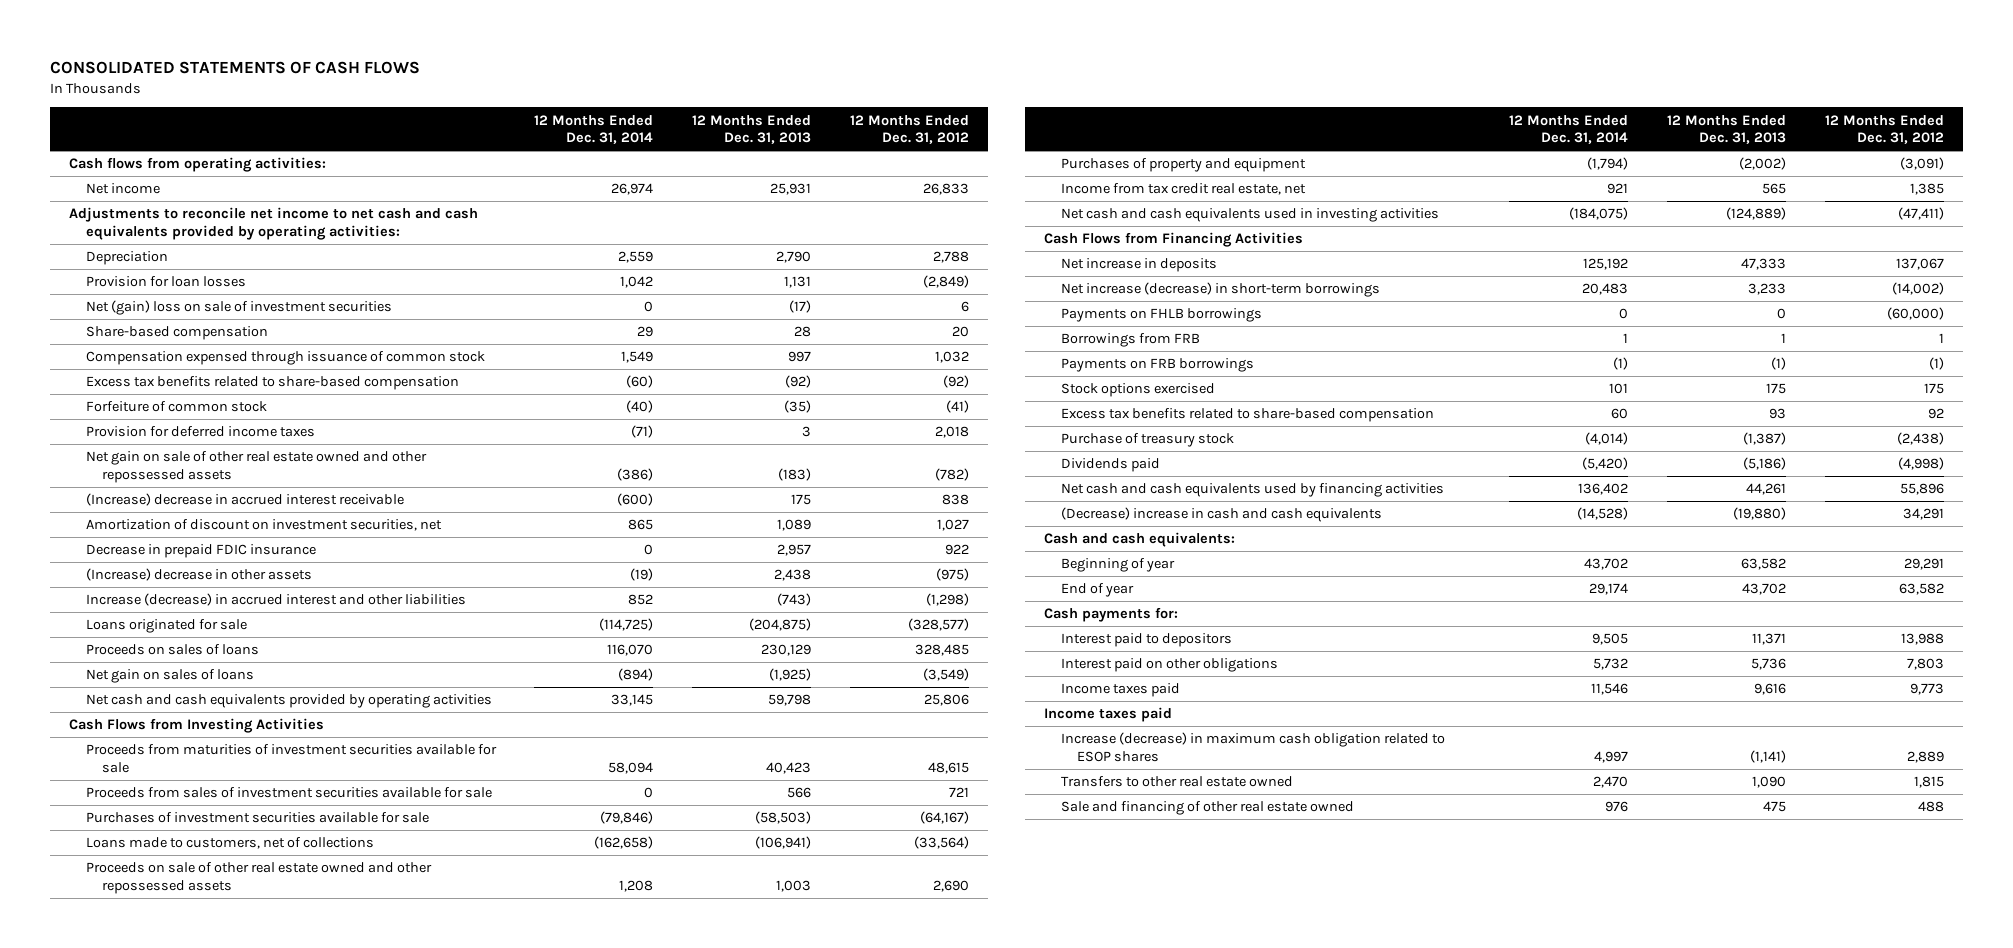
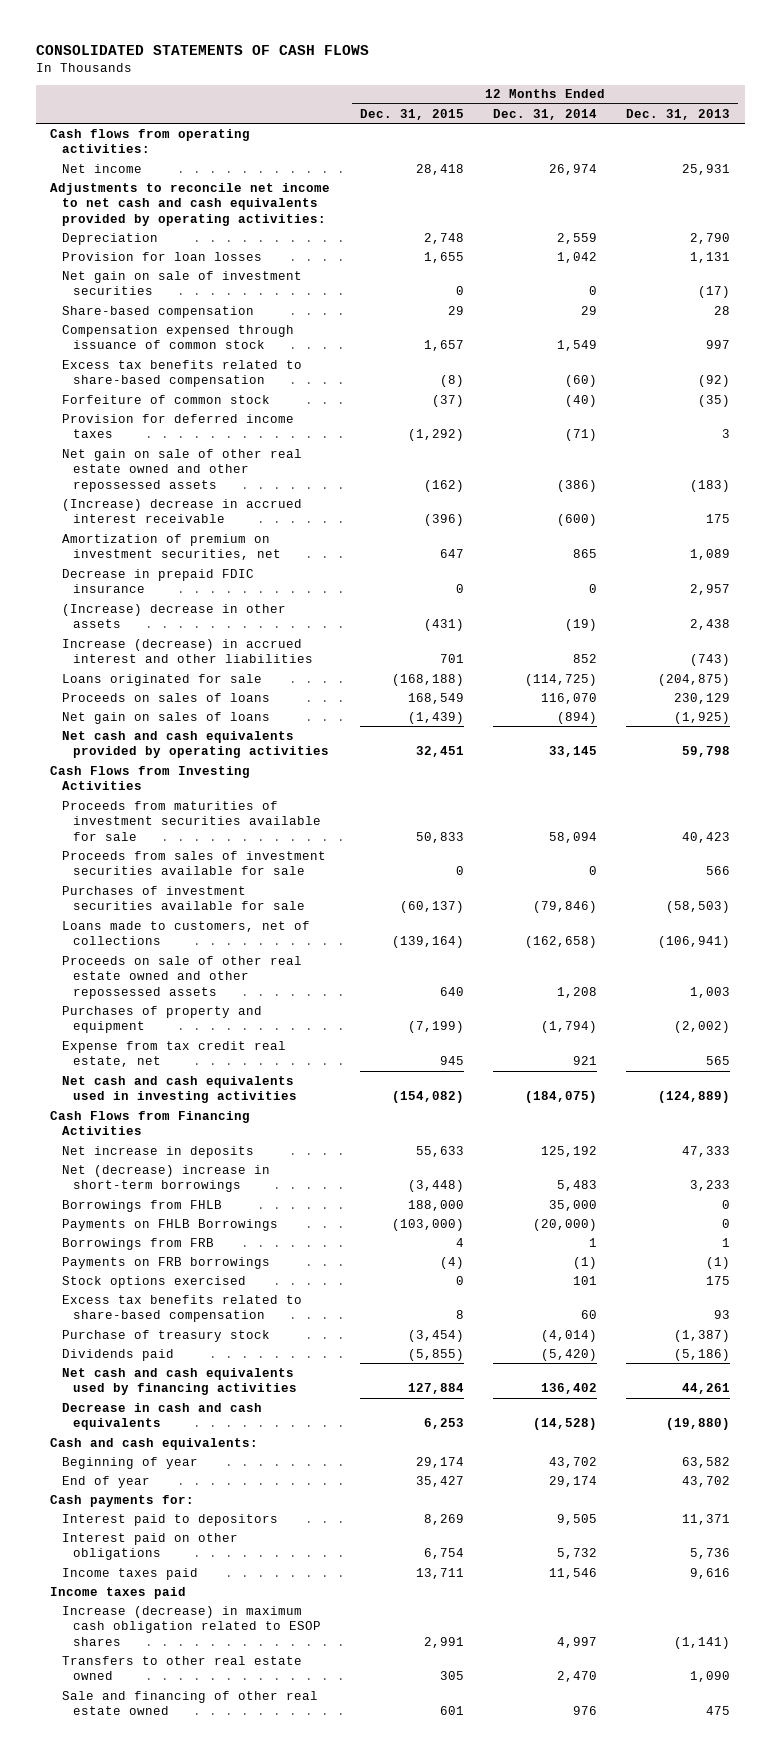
- | 12 Months Ended Dec. 31, 2014 | 12 Months Ended Dec. 31, 2013 | 12 Months Ended Dec. 31, 2012
+ | 12 Months Ended Dec. 31, 2015 | 12 Months Ended Dec. 31, 2014 | 12 Months Ended Dec. 31, 2013
- Net (gain) loss on sale of investment securities | 0 | (17) | 6
+ Net gain on sale of investment securities | 0 | 0 | (17)
- Amortization of discount on investment securities, net | 865 | 1,089 | 1,027
+ Amortization of premium on investment securities, net | 647 | 865 | 1,089
- Income from tax credit real estate, net | 921 | 565 | 1,385
+ Expense from tax credit real estate, net | 945 | 921 | 565
- Net increase (decrease) in short-term borrowings | 20,483 | 3,233 | (14,002)
- Payments on FHLB borrowings | 0 | 0 | (60,000)
+ Net (decrease) increase in short-term borrowings | (3,448) | 5,483 | 3,233
+ Borrowings from FHLB | 188,000 | 35,000 | 0
+ Payments on FHLB Borrowings | (103,000) | (20,000) | 0
- (Decrease) increase in cash and cash equivalents | (14,528) | (19,880) | 34,291
+ Decrease in cash and cash equivalents | 6,253 | (14,528) | (19,880)

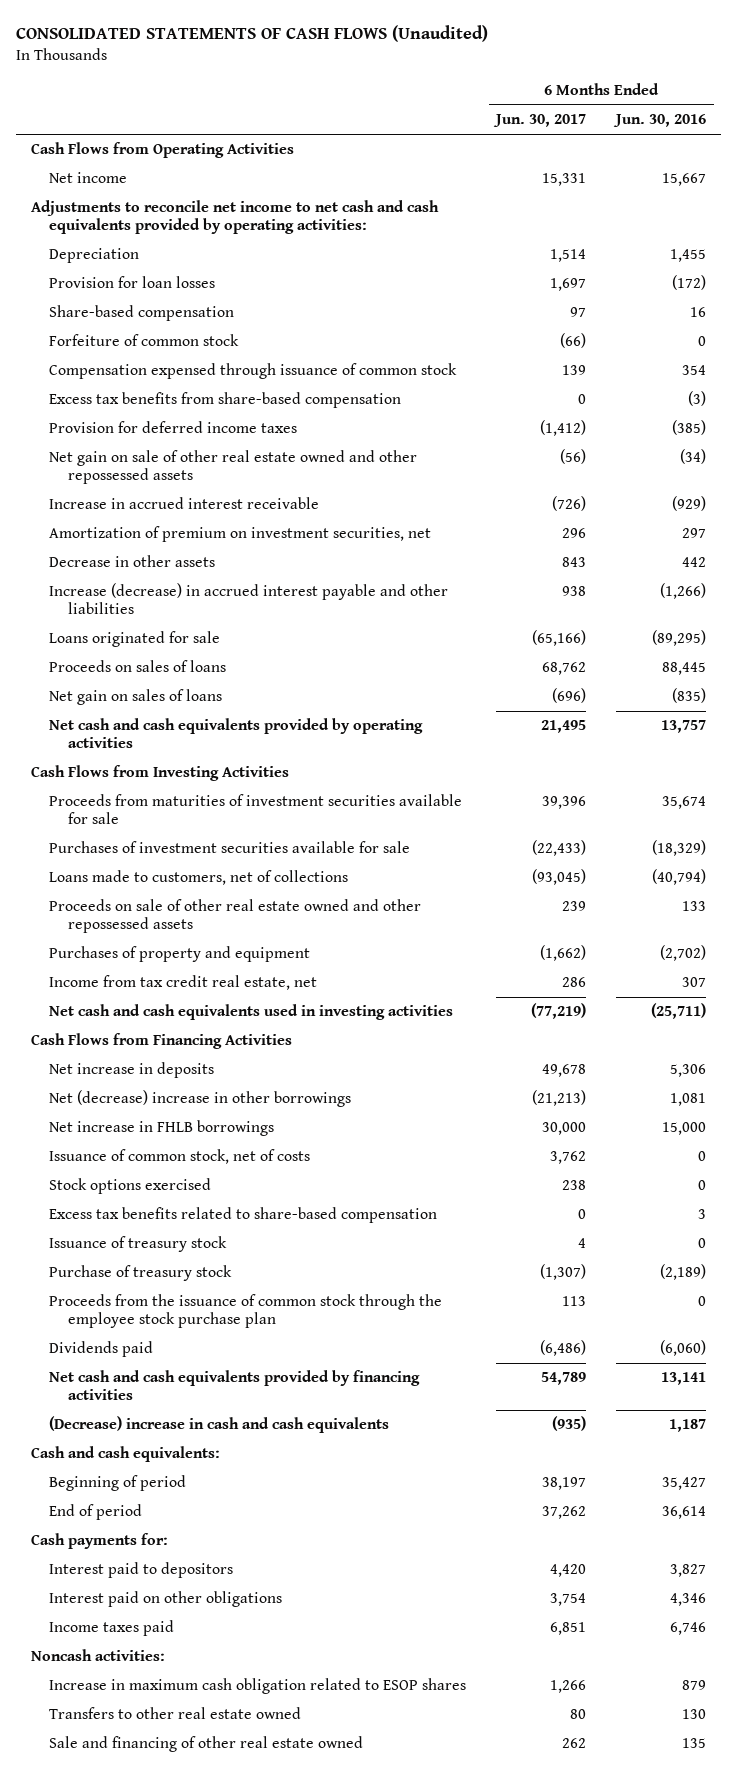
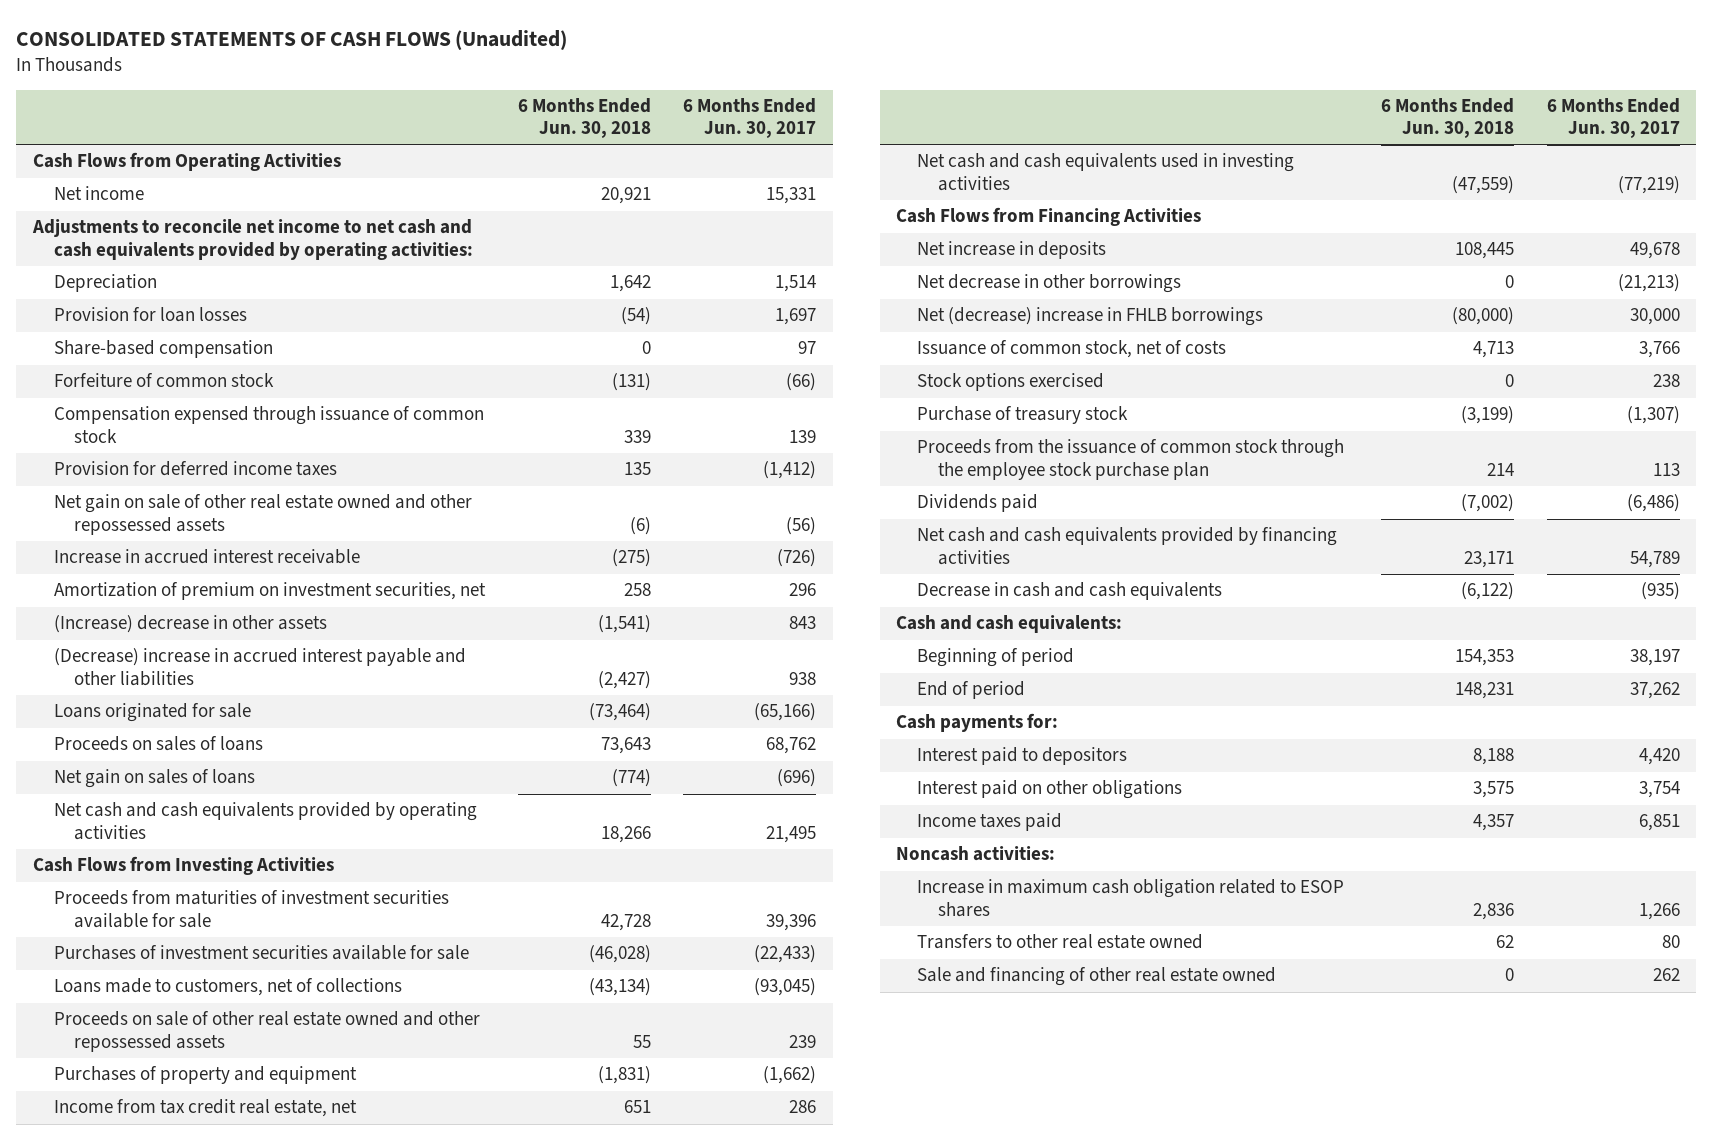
- | 6 Months Ended Jun. 30, 2017 | 6 Months Ended Jun. 30, 2016
+ | 6 Months Ended Jun. 30, 2018 | 6 Months Ended Jun. 30, 2017
- Excess tax benefits from share-based compensation | 0 | (3)
- Decrease in other assets | 843 | 442
- Increase (decrease) in accrued interest payable and other liabilities | 938 | (1,266)
+ (Increase) decrease in other assets | (1,541) | 843
+ (Decrease) increase in accrued interest payable and other liabilities | (2,427) | 938
- Net (decrease) increase in other borrowings | (21,213) | 1,081
- Net increase in FHLB borrowings | 30,000 | 15,000
- Issuance of common stock, net of costs | 3,762 | 0
+ Net decrease in other borrowings | 0 | (21,213)
+ Net (decrease) increase in FHLB borrowings | (80,000) | 30,000
+ Issuance of common stock, net of costs | 4,713 | 3,766
- Excess tax benefits related to share-based compensation | 0 | 3
- Issuance of treasury stock | 4 | 0
- (Decrease) increase in cash and cash equivalents | (935) | 1,187
+ Decrease in cash and cash equivalents | (6,122) | (935)

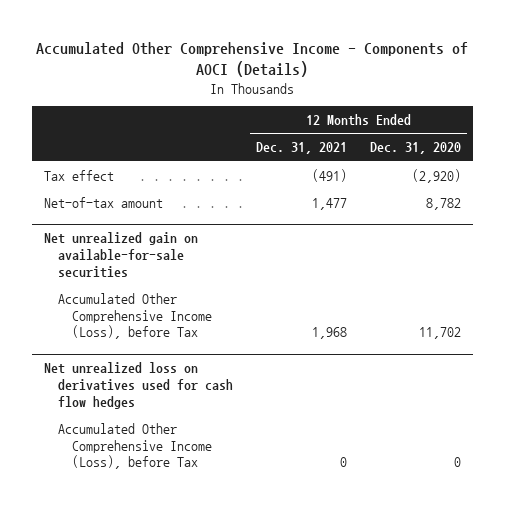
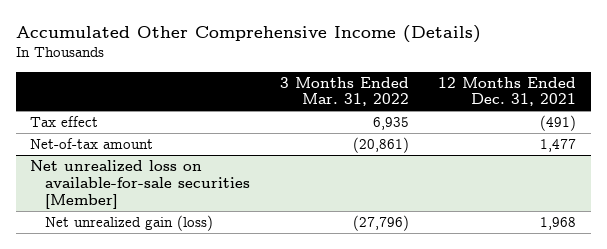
- Accumulated Other Comprehensive Income - Components of AOCI (Details)
+ Accumulated Other Comprehensive Income (Details)
- | 12 Months Ended Dec. 31, 2021 | 12 Months Ended Dec. 31, 2020
+ | 3 Months Ended Mar. 31, 2022 | 12 Months Ended Dec. 31, 2021
- Net unrealized gain on available-for-sale securities
- Accumulated Other Comprehensive Income (Loss), before Tax | 1,968 | 11,702
- Net unrealized loss on derivatives used for cash flow hedges
- Accumulated Other Comprehensive Income (Loss), before Tax | 0 | 0
+ Net unrealized loss on available-for-sale securities [Member]
+ Net unrealized gain (loss) | (27,796) | 1,968

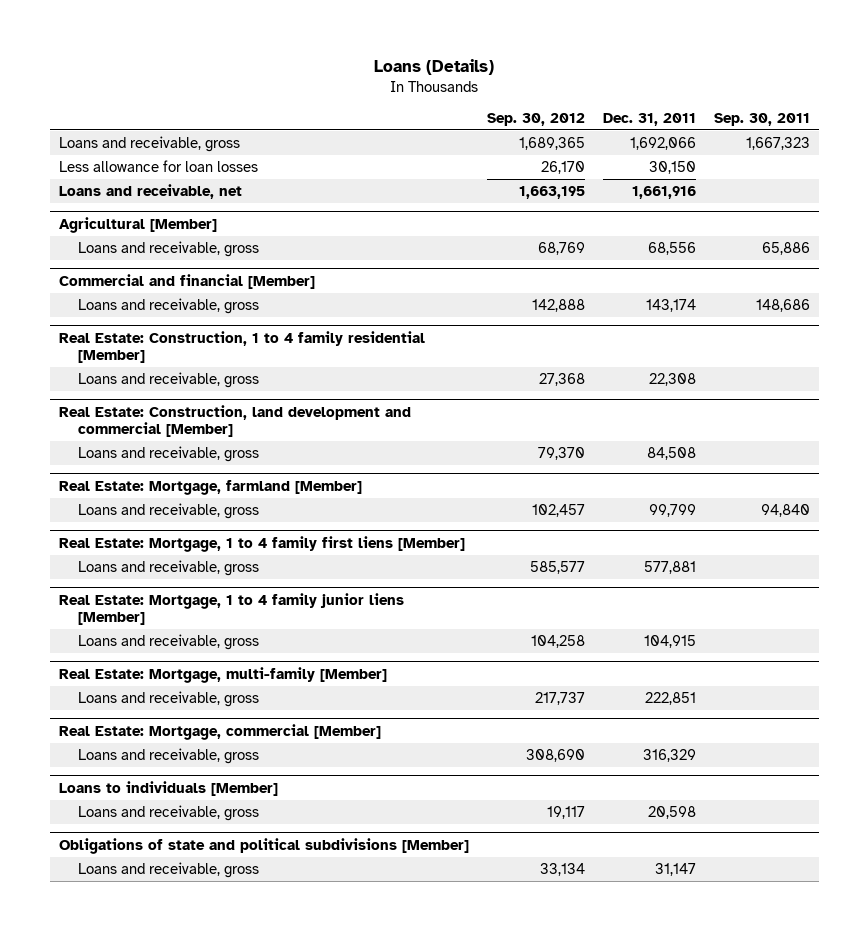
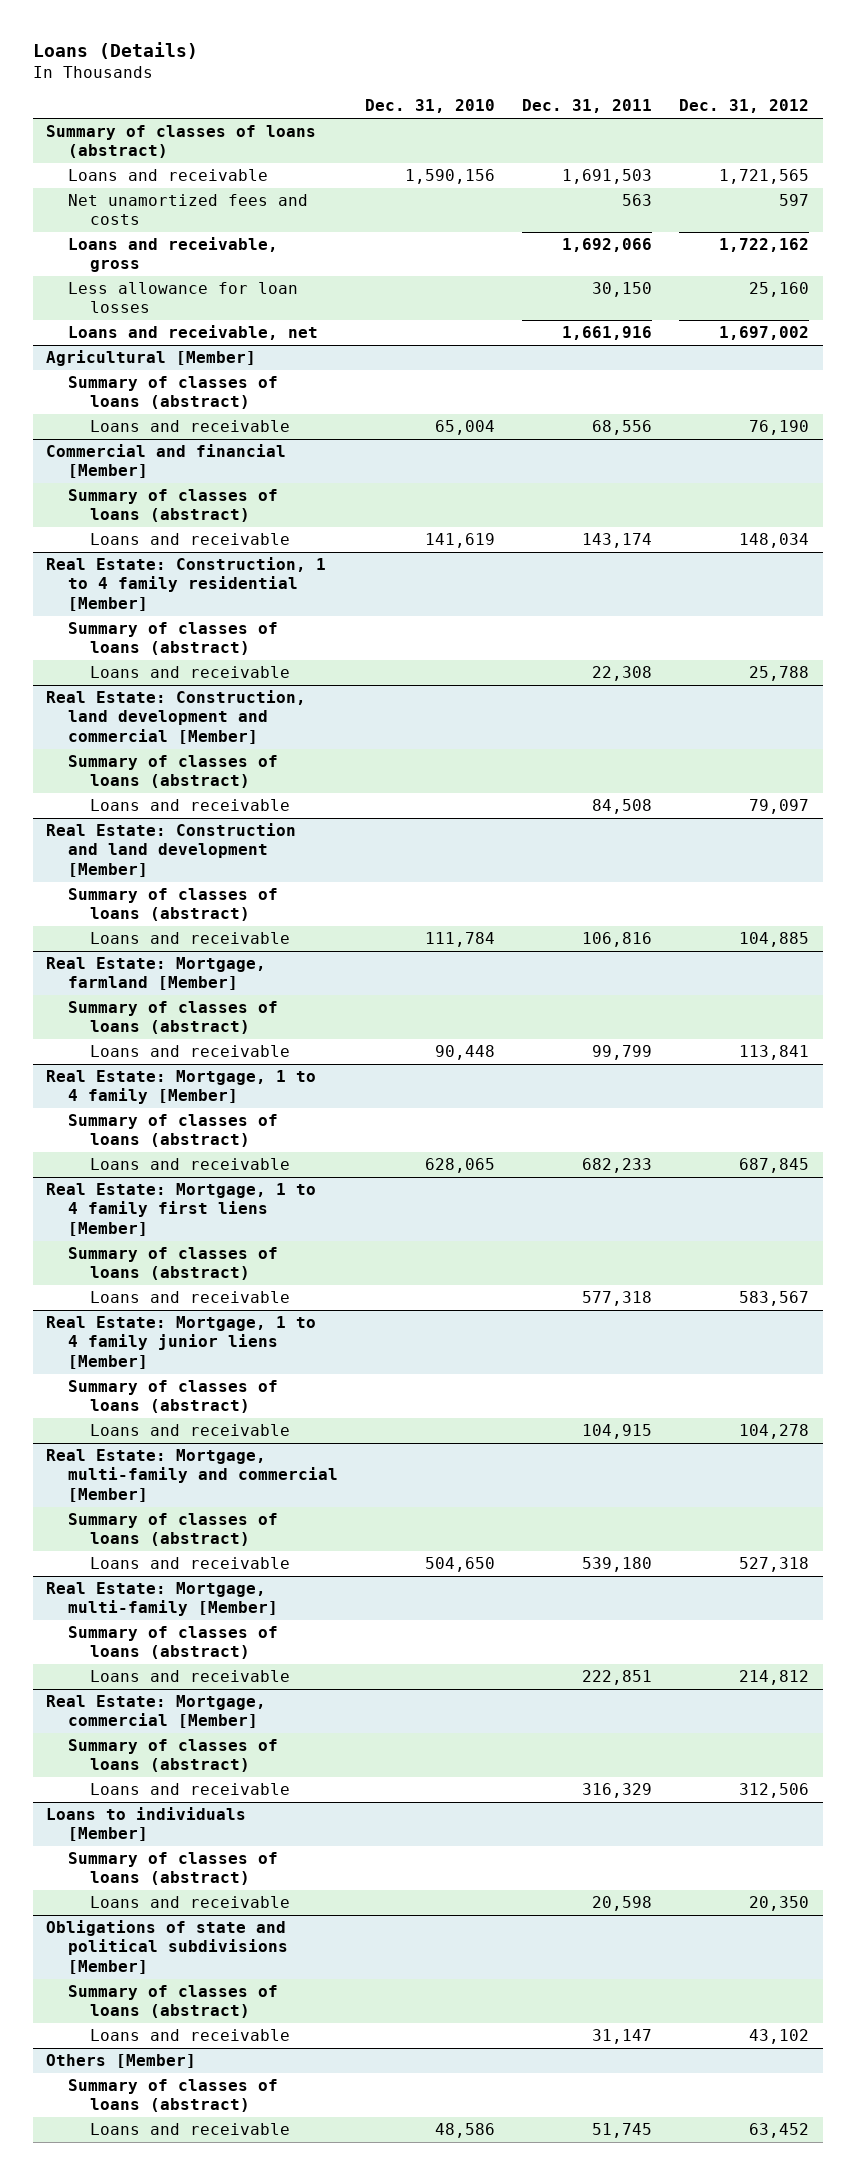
- | Sep. 30, 2012 | Dec. 31, 2011 | Sep. 30, 2011
+ | Dec. 31, 2010 | Dec. 31, 2011 | Dec. 31, 2012
+ Summary of classes of loans (abstract)
+ Loans and receivable | 1,590,156 | 1,691,503 | 1,721,565
+ Net unamortized fees and costs | | 563 | 597
@ Agricultural [Member]
- Loans and receivable, gross | 68,769 | 68,556 | 65,886
+ Summary of classes of loans (abstract)
+ Loans and receivable | 65,004 | 68,556 | 76,190
@ Commercial and financial [Member]
- Loans and receivable, gross | 142,888 | 143,174 | 148,686
+ Summary of classes of loans (abstract)
+ Loans and receivable | 141,619 | 143,174 | 148,034
@ Real Estate: Construction, 1 to 4 family residential [Member]
- Loans and receivable, gross | 27,368 | 22,308 |
+ Summary of classes of loans (abstract)
+ Loans and receivable | | 22,308 | 25,788
@ Real Estate: Construction, land development and commercial [Member]
- Loans and receivable, gross | 79,370 | 84,508 |
+ Summary of classes of loans (abstract)
+ Loans and receivable | | 84,508 | 79,097
+ Real Estate: Construction and land development [Member]
+ Summary of classes of loans (abstract)
+ Loans and receivable | 111,784 | 106,816 | 104,885
@ Real Estate: Mortgage, farmland [Member]
- Loans and receivable, gross | 102,457 | 99,799 | 94,840
+ Summary of classes of loans (abstract)
+ Loans and receivable | 90,448 | 99,799 | 113,841
+ Real Estate: Mortgage, 1 to 4 family [Member]
+ Summary of classes of loans (abstract)
+ Loans and receivable | 628,065 | 682,233 | 687,845
@ Real Estate: Mortgage, 1 to 4 family first liens [Member]
- Loans and receivable, gross | 585,577 | 577,881 |
+ Summary of classes of loans (abstract)
+ Loans and receivable | | 577,318 | 583,567
@ Real Estate: Mortgage, 1 to 4 family junior liens [Member]
- Loans and receivable, gross | 104,258 | 104,915 |
+ Summary of classes of loans (abstract)
+ Loans and receivable | | 104,915 | 104,278
+ Real Estate: Mortgage, multi-family and commercial [Member]
+ Summary of classes of loans (abstract)
+ Loans and receivable | 504,650 | 539,180 | 527,318
@ Real Estate: Mortgage, multi-family [Member]
- Loans and receivable, gross | 217,737 | 222,851 |
+ Summary of classes of loans (abstract)
+ Loans and receivable | | 222,851 | 214,812
@ Real Estate: Mortgage, commercial [Member]
- Loans and receivable, gross | 308,690 | 316,329 |
+ Summary of classes of loans (abstract)
+ Loans and receivable | | 316,329 | 312,506
@ Loans to individuals [Member]
- Loans and receivable, gross | 19,117 | 20,598 |
+ Summary of classes of loans (abstract)
+ Loans and receivable | | 20,598 | 20,350
@ Obligations of state and political subdivisions [Member]
- Loans and receivable, gross | 33,134 | 31,147 |
+ Summary of classes of loans (abstract)
+ Loans and receivable | | 31,147 | 43,102
+ Others [Member]
+ Summary of classes of loans (abstract)
+ Loans and receivable | 48,586 | 51,745 | 63,452

